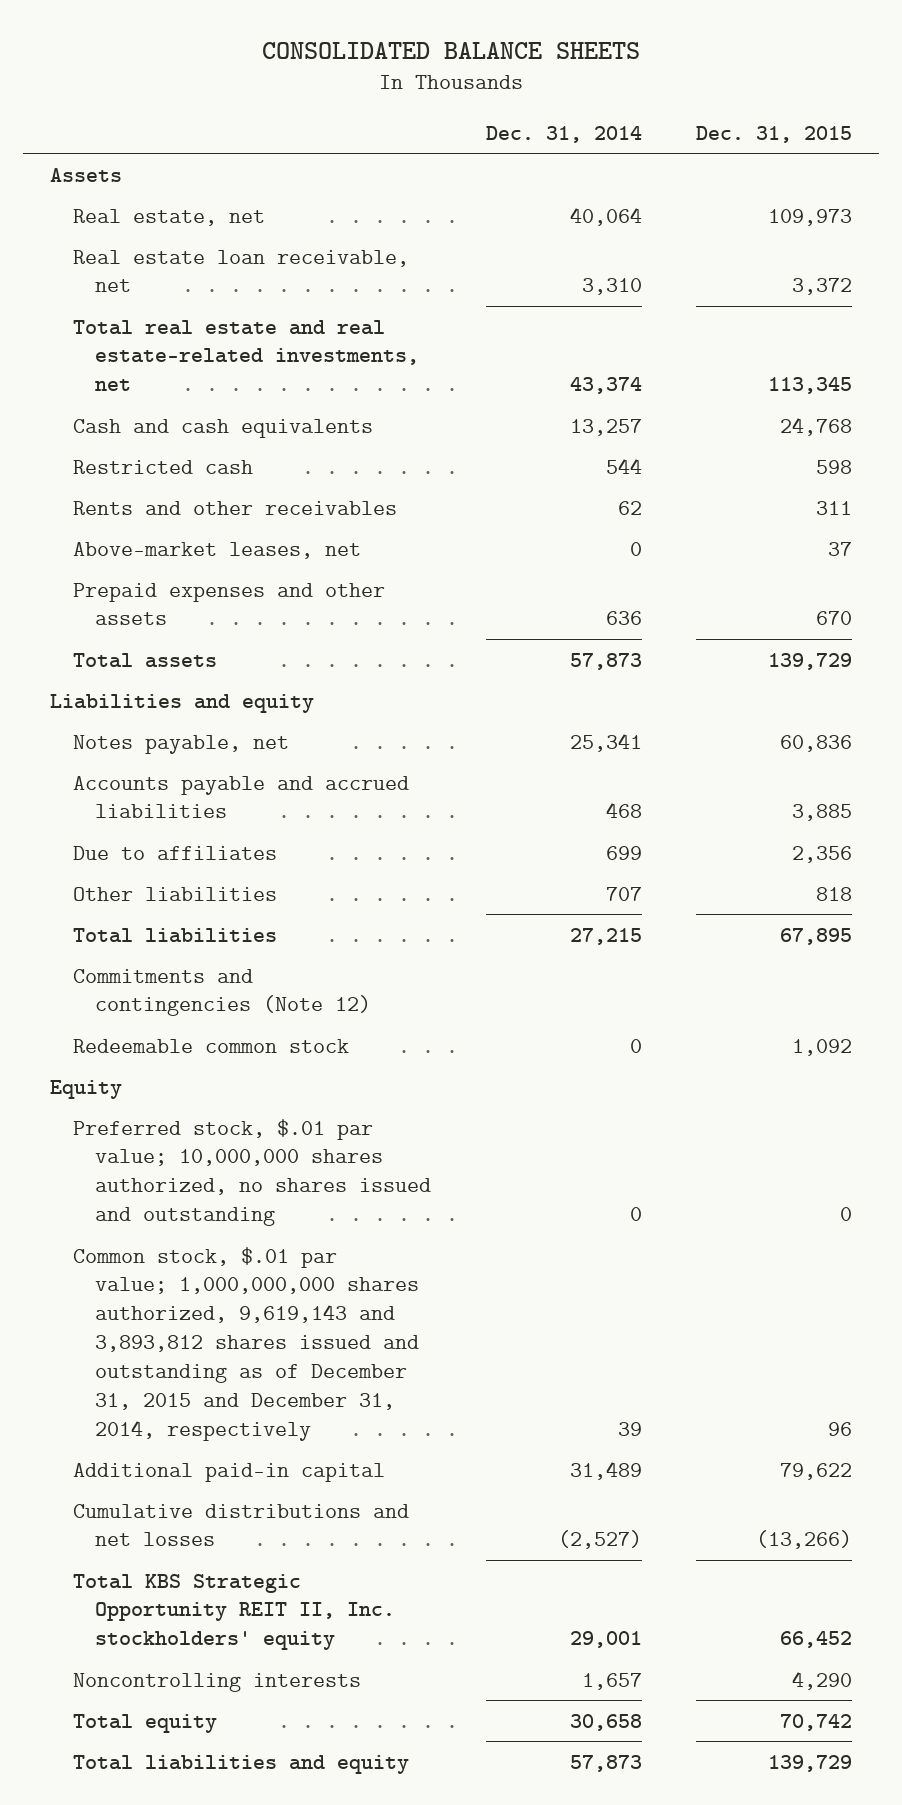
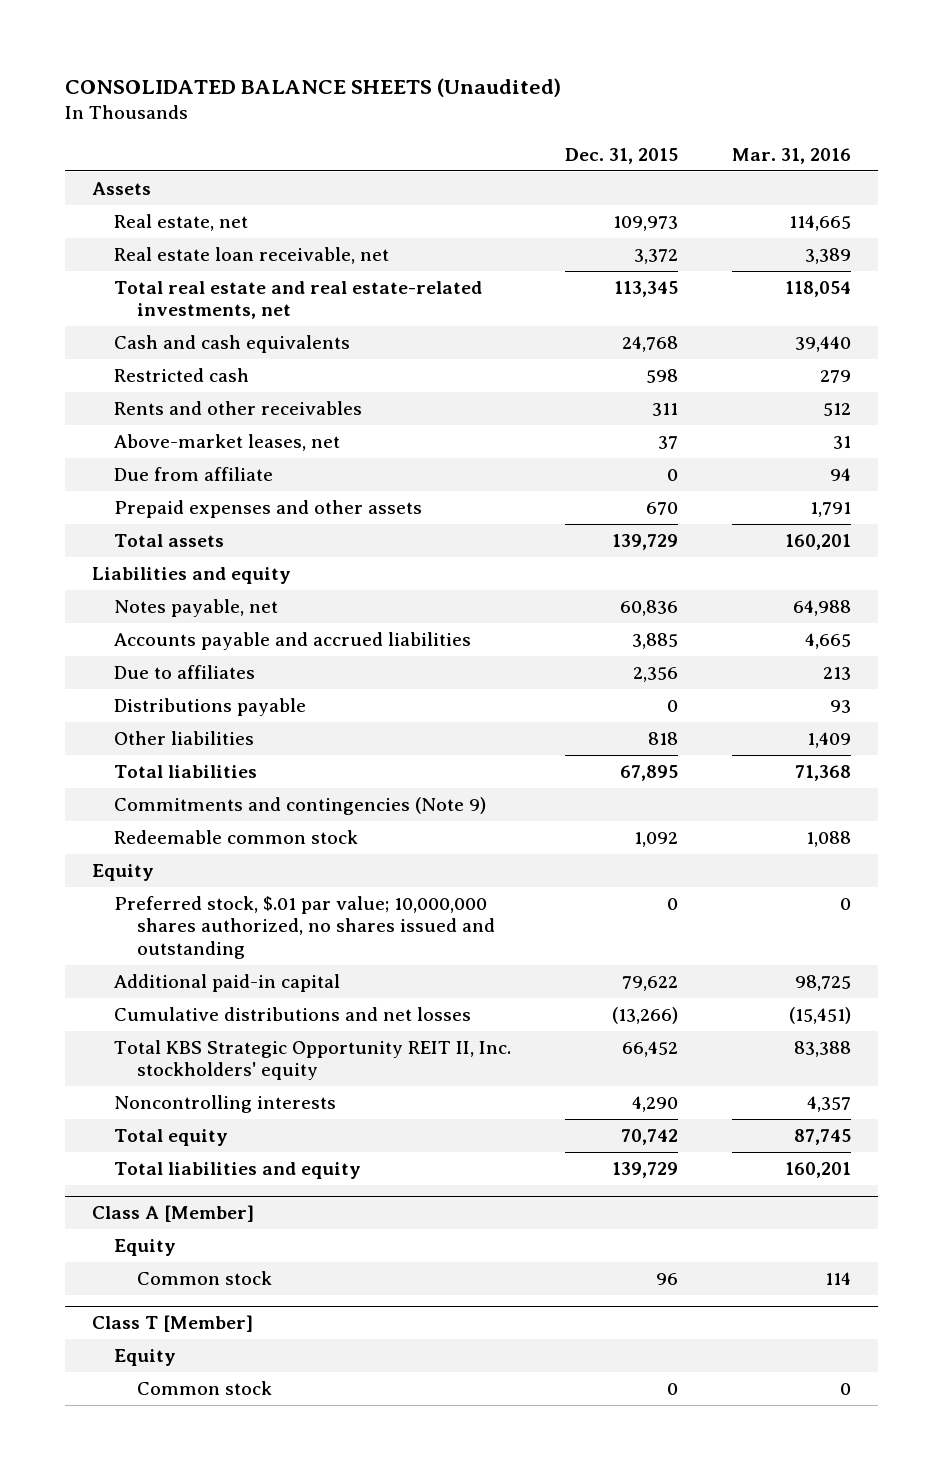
- CONSOLIDATED BALANCE SHEETS
+ CONSOLIDATED BALANCE SHEETS (Unaudited)
- | Dec. 31, 2014 | Dec. 31, 2015
+ | Dec. 31, 2015 | Mar. 31, 2016
+ Due from affiliate | 0 | 94
+ Distributions payable | 0 | 93
- Commitments and contingencies (Note 12)
+ Commitments and contingencies (Note 9)
- Common stock, $.01 par value; 1,000,000,000 shares authorized, 9,619,143 and 3,893,812 shares issued and outstanding as of December 31, 2015 and December 31, 2014, respectively | 39 | 96
+ Class A [Member]
+ Equity
+ Common stock | 96 | 114
+ Class T [Member]
+ Equity
+ Common stock | 0 | 0

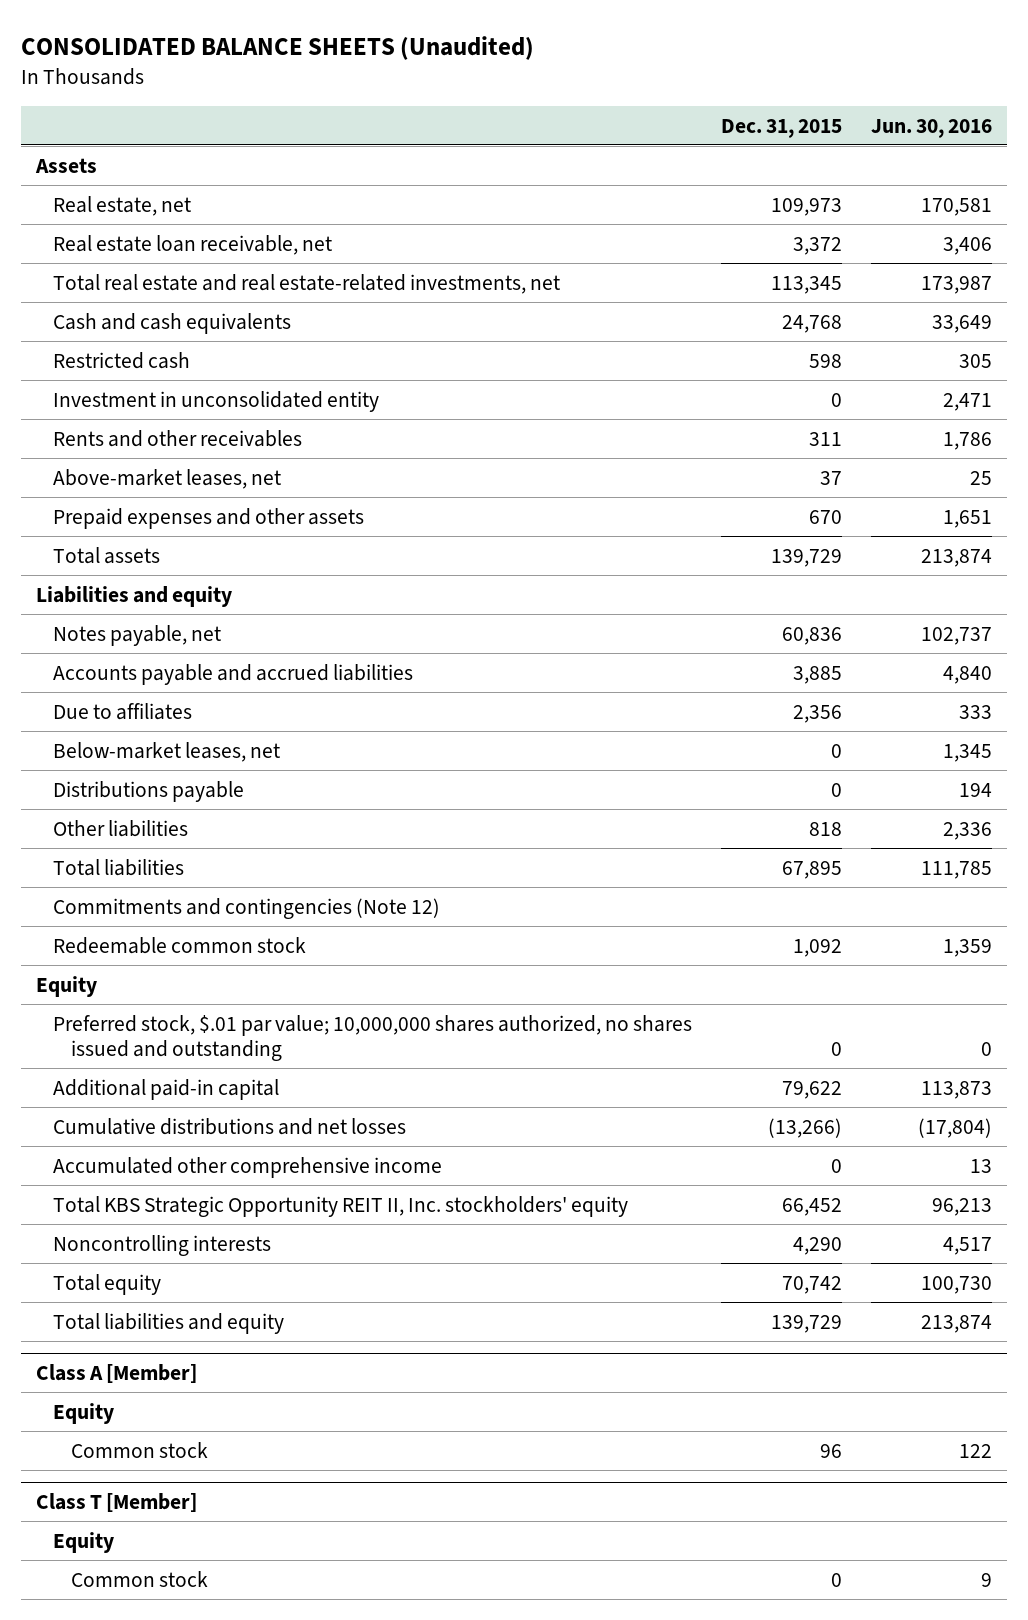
- | Dec. 31, 2015 | Mar. 31, 2016
+ | Dec. 31, 2015 | Jun. 30, 2016
+ Investment in unconsolidated entity | 0 | 2,471
- Due from affiliate | 0 | 94
+ Below-market leases, net | 0 | 1,345
- Commitments and contingencies (Note 9)
+ Commitments and contingencies (Note 12)
+ Accumulated other comprehensive income | 0 | 13

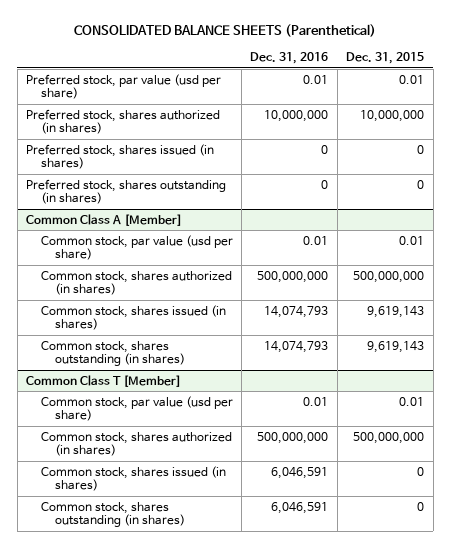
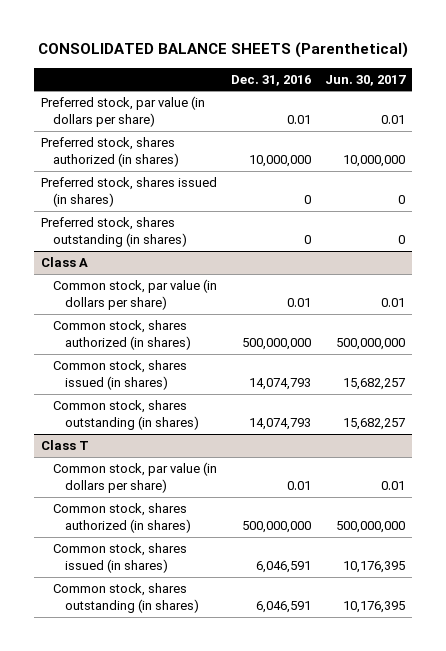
- | Dec. 31, 2016 | Dec. 31, 2015
+ | Dec. 31, 2016 | Jun. 30, 2017
- Preferred stock, par value (usd per share) | 0.01 | 0.01
+ Preferred stock, par value (in dollars per share) | 0.01 | 0.01
- Common Class A [Member]
- Common stock, par value (usd per share) | 0.01 | 0.01
+ Class A
+ Common stock, par value (in dollars per share) | 0.01 | 0.01
- Common Class T [Member]
- Common stock, par value (usd per share) | 0.01 | 0.01
+ Class T
+ Common stock, par value (in dollars per share) | 0.01 | 0.01

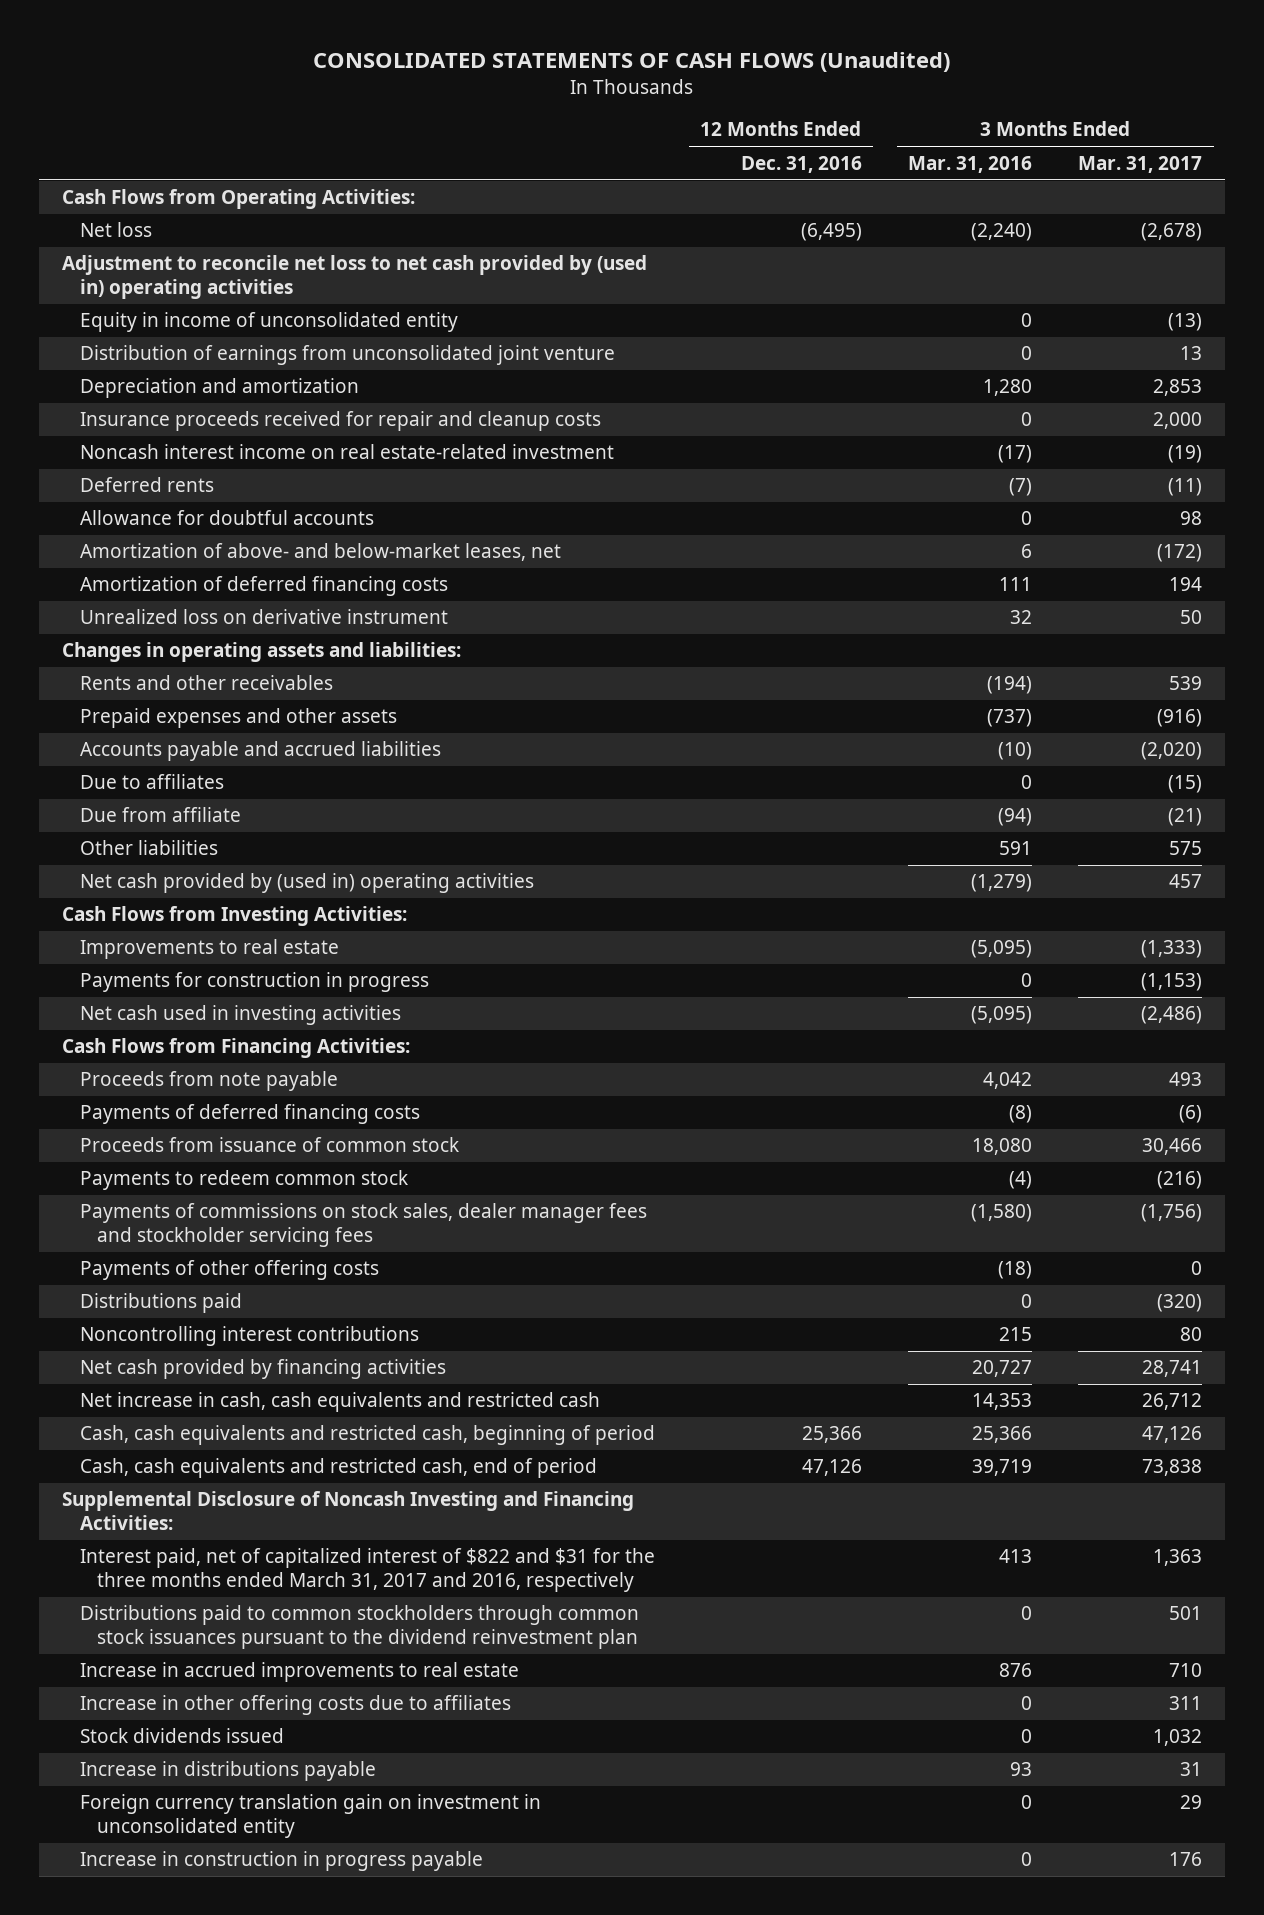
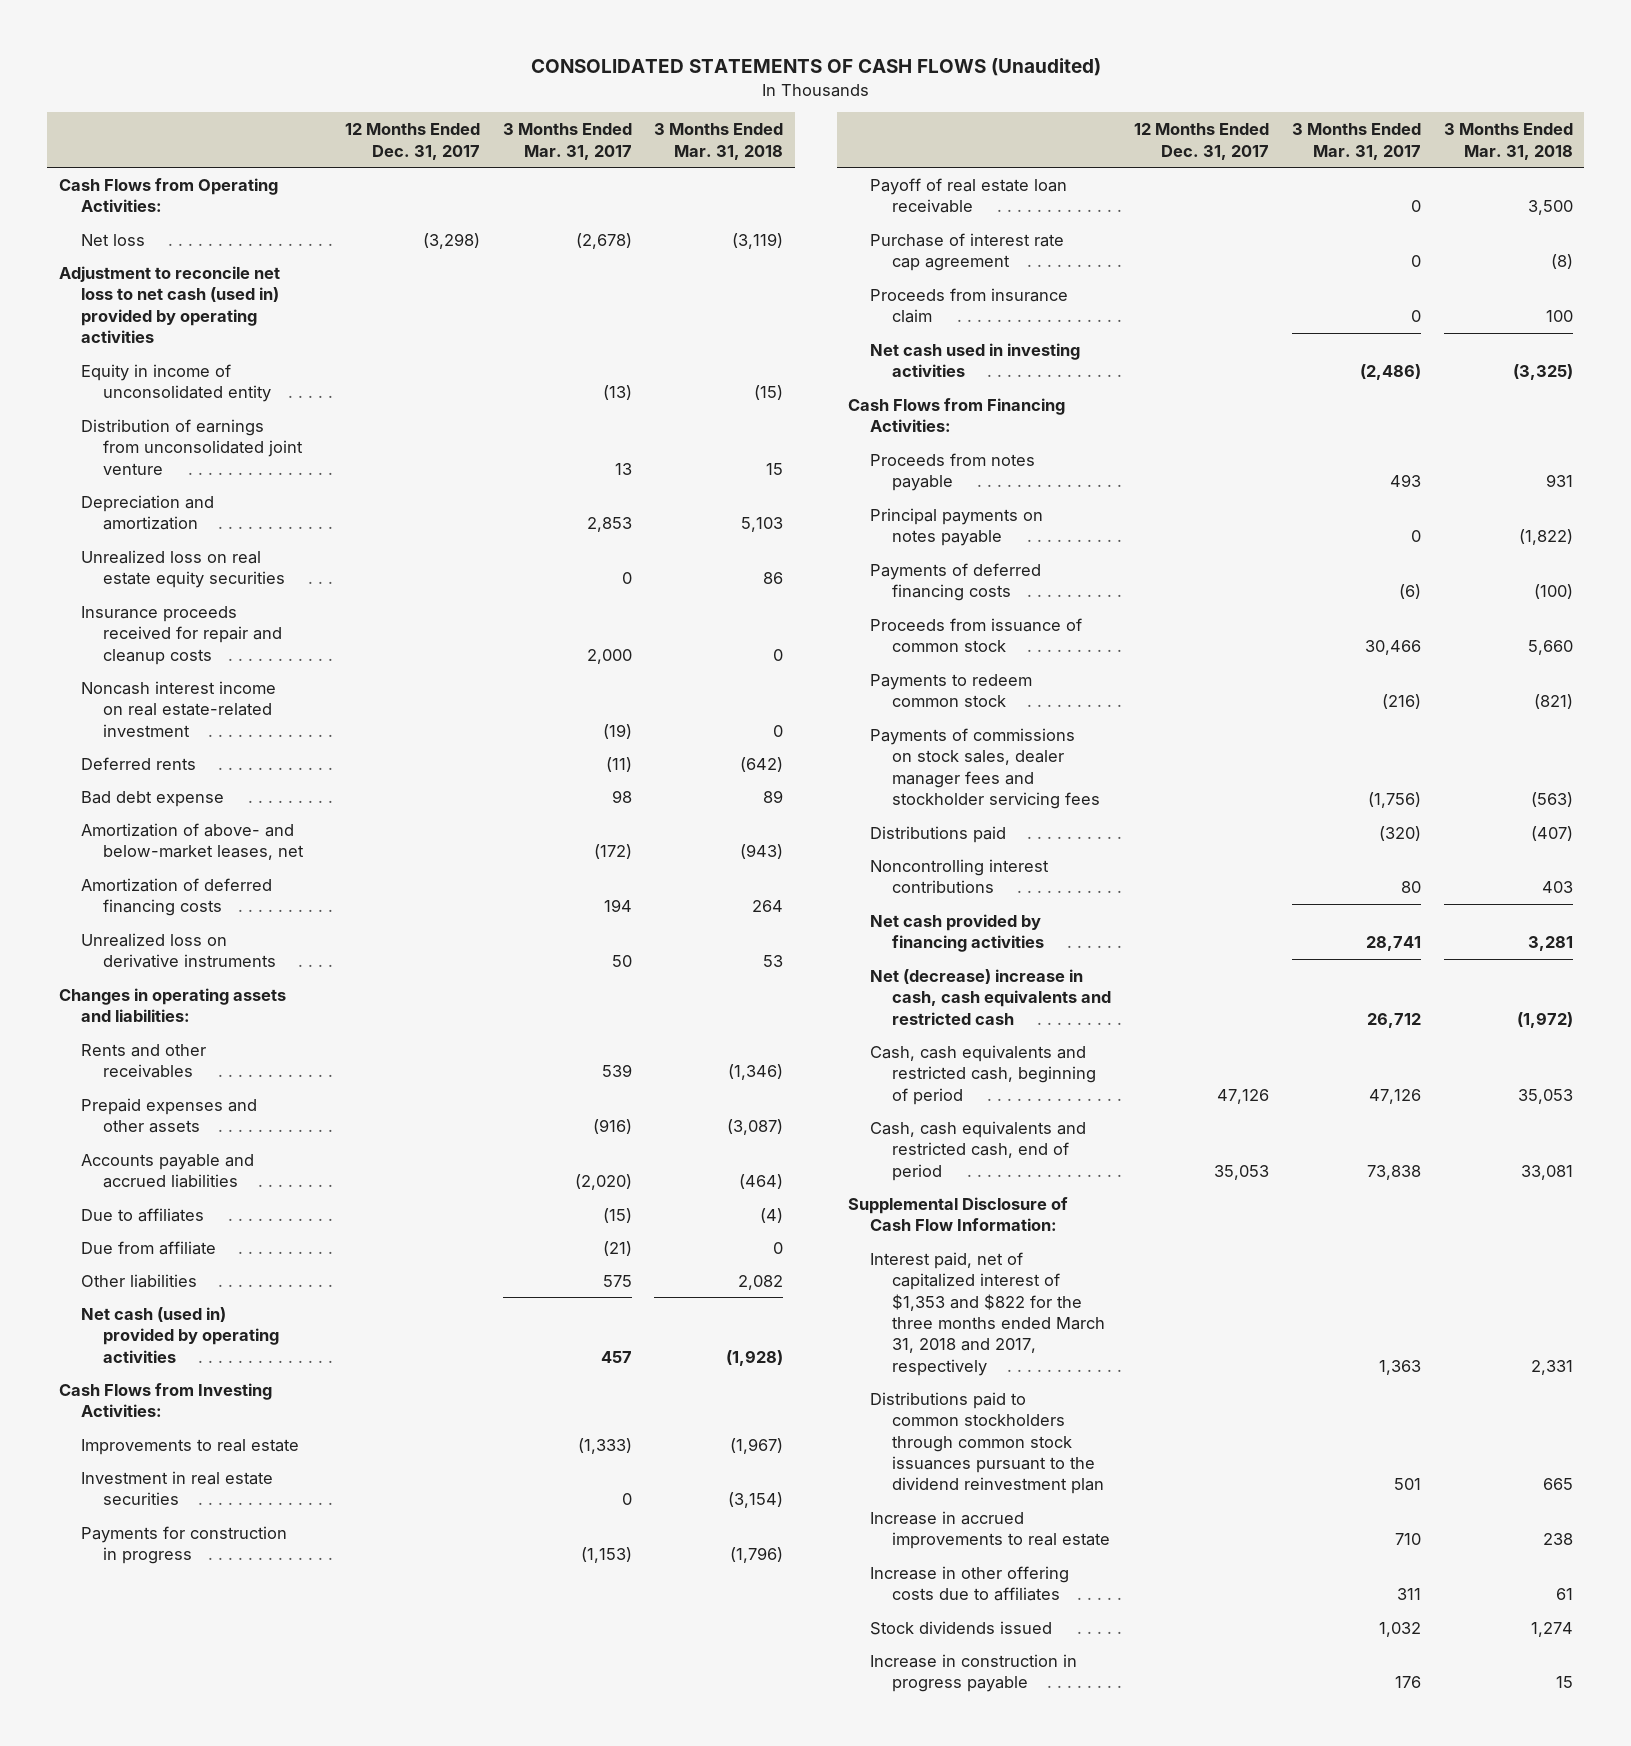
- | 12 Months Ended Dec. 31, 2016 | 3 Months Ended Mar. 31, 2016 | 3 Months Ended Mar. 31, 2017
+ | 12 Months Ended Dec. 31, 2017 | 3 Months Ended Mar. 31, 2017 | 3 Months Ended Mar. 31, 2018
- Adjustment to reconcile net loss to net cash provided by (used in) operating activities
+ Adjustment to reconcile net loss to net cash (used in) provided by operating activities
+ Unrealized loss on real estate equity securities | | 0 | 86
- Allowance for doubtful accounts | | 0 | 98
+ Bad debt expense | | 98 | 89
- Unrealized loss on derivative instrument | | 32 | 50
+ Unrealized loss on derivative instruments | | 50 | 53
- Net cash provided by (used in) operating activities | | (1,279) | 457
+ Net cash (used in) provided by operating activities | | 457 | (1,928)
+ Investment in real estate securities | | 0 | (3,154)
+ Payoff of real estate loan receivable | | 0 | 3,500
+ Purchase of interest rate cap agreement | | 0 | (8)
+ Proceeds from insurance claim | | 0 | 100
- Proceeds from note payable | | 4,042 | 493
+ Proceeds from notes payable | | 493 | 931
+ Principal payments on notes payable | | 0 | (1,822)
- Payments of other offering costs | | (18) | 0
- Net increase in cash, cash equivalents and restricted cash | | 14,353 | 26,712
+ Net (decrease) increase in cash, cash equivalents and restricted cash | | 26,712 | (1,972)
- Supplemental Disclosure of Noncash Investing and Financing Activities:
- Interest paid, net of capitalized interest of $822 and $31 for the three months ended March 31, 2017 and 2016, respectively | | 413 | 1,363
+ Supplemental Disclosure of Cash Flow Information:
+ Interest paid, net of capitalized interest of $1,353 and $822 for the three months ended March 31, 2018 and 2017, respectively | | 1,363 | 2,331
- Increase in distributions payable | | 93 | 31
- Foreign currency translation gain on investment in unconsolidated entity | | 0 | 29

